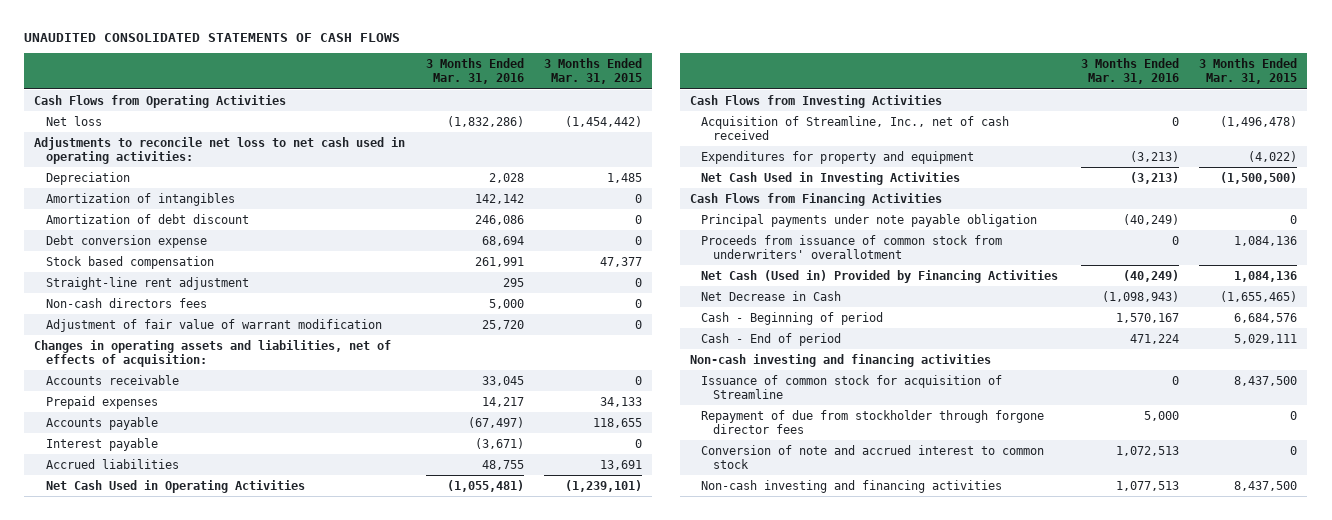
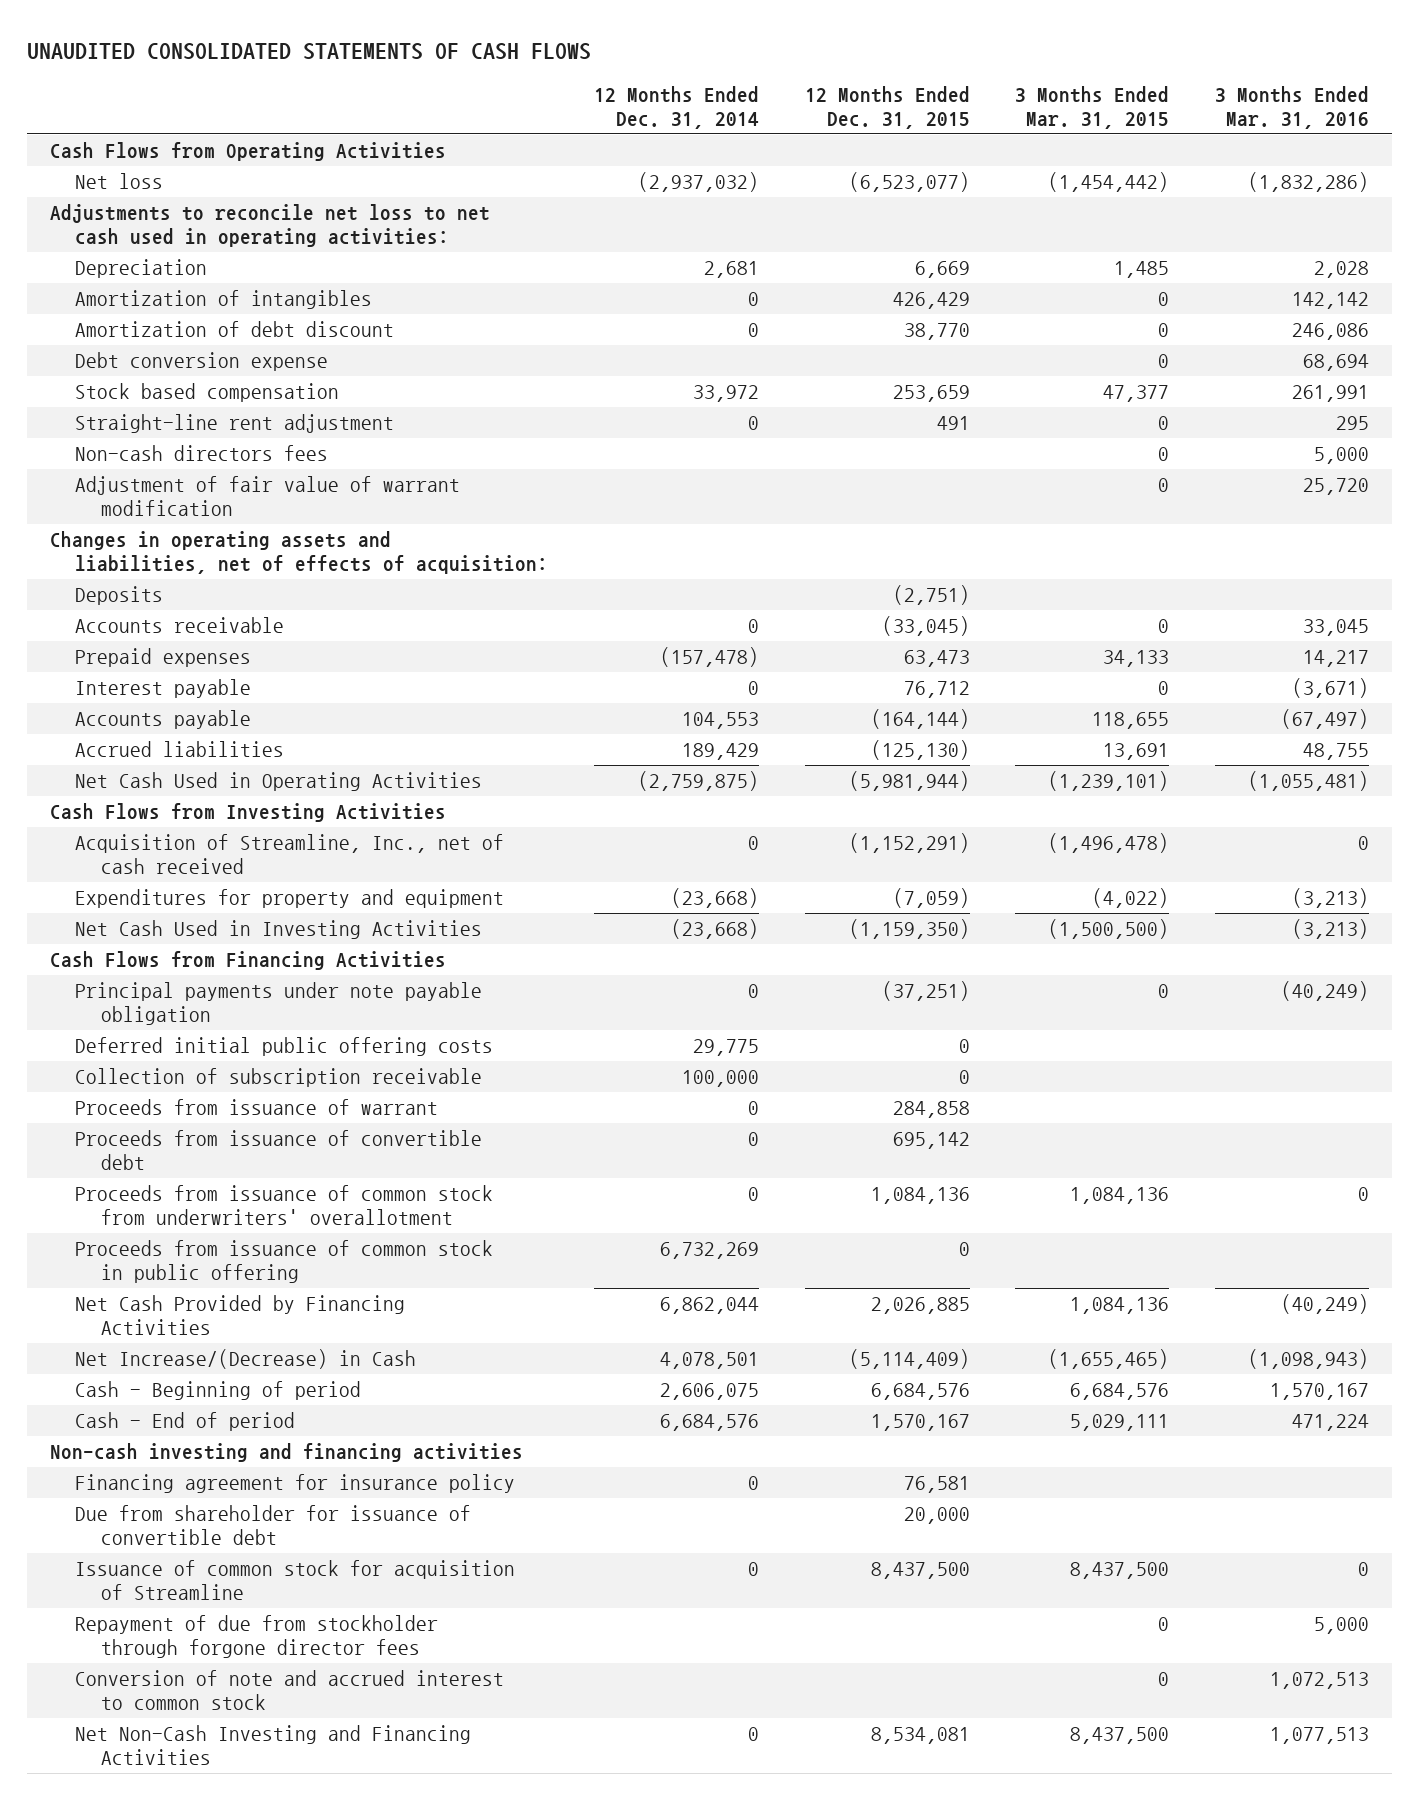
- | 3 Months Ended Mar. 31, 2016 | 3 Months Ended Mar. 31, 2015
+ | 12 Months Ended Dec. 31, 2014 | 12 Months Ended Dec. 31, 2015 | 3 Months Ended Mar. 31, 2015 | 3 Months Ended Mar. 31, 2016
+ Deposits | | (2,751) | |
moved down: Accounts payable | 104,553 | (164,144) | 118,655 | (67,497)
+ Deferred initial public offering costs | 29,775 | 0 | |
+ Collection of subscription receivable | 100,000 | 0 | |
+ Proceeds from issuance of warrant | 0 | 284,858 | |
+ Proceeds from issuance of convertible debt | 0 | 695,142 | |
- Net Cash (Used in) Provided by Financing Activities | (40,249) | 1,084,136
- Net Decrease in Cash | (1,098,943) | (1,655,465)
+ Proceeds from issuance of common stock in public offering | 6,732,269 | 0 | |
+ Net Cash Provided by Financing Activities | 6,862,044 | 2,026,885 | 1,084,136 | (40,249)
+ Net Increase/(Decrease) in Cash | 4,078,501 | (5,114,409) | (1,655,465) | (1,098,943)
+ Financing agreement for insurance policy | 0 | 76,581 | |
+ Due from shareholder for issuance of convertible debt | | 20,000 | |
- Non-cash investing and financing activities | 1,077,513 | 8,437,500
+ Net Non-Cash Investing and Financing Activities | 0 | 8,534,081 | 8,437,500 | 1,077,513

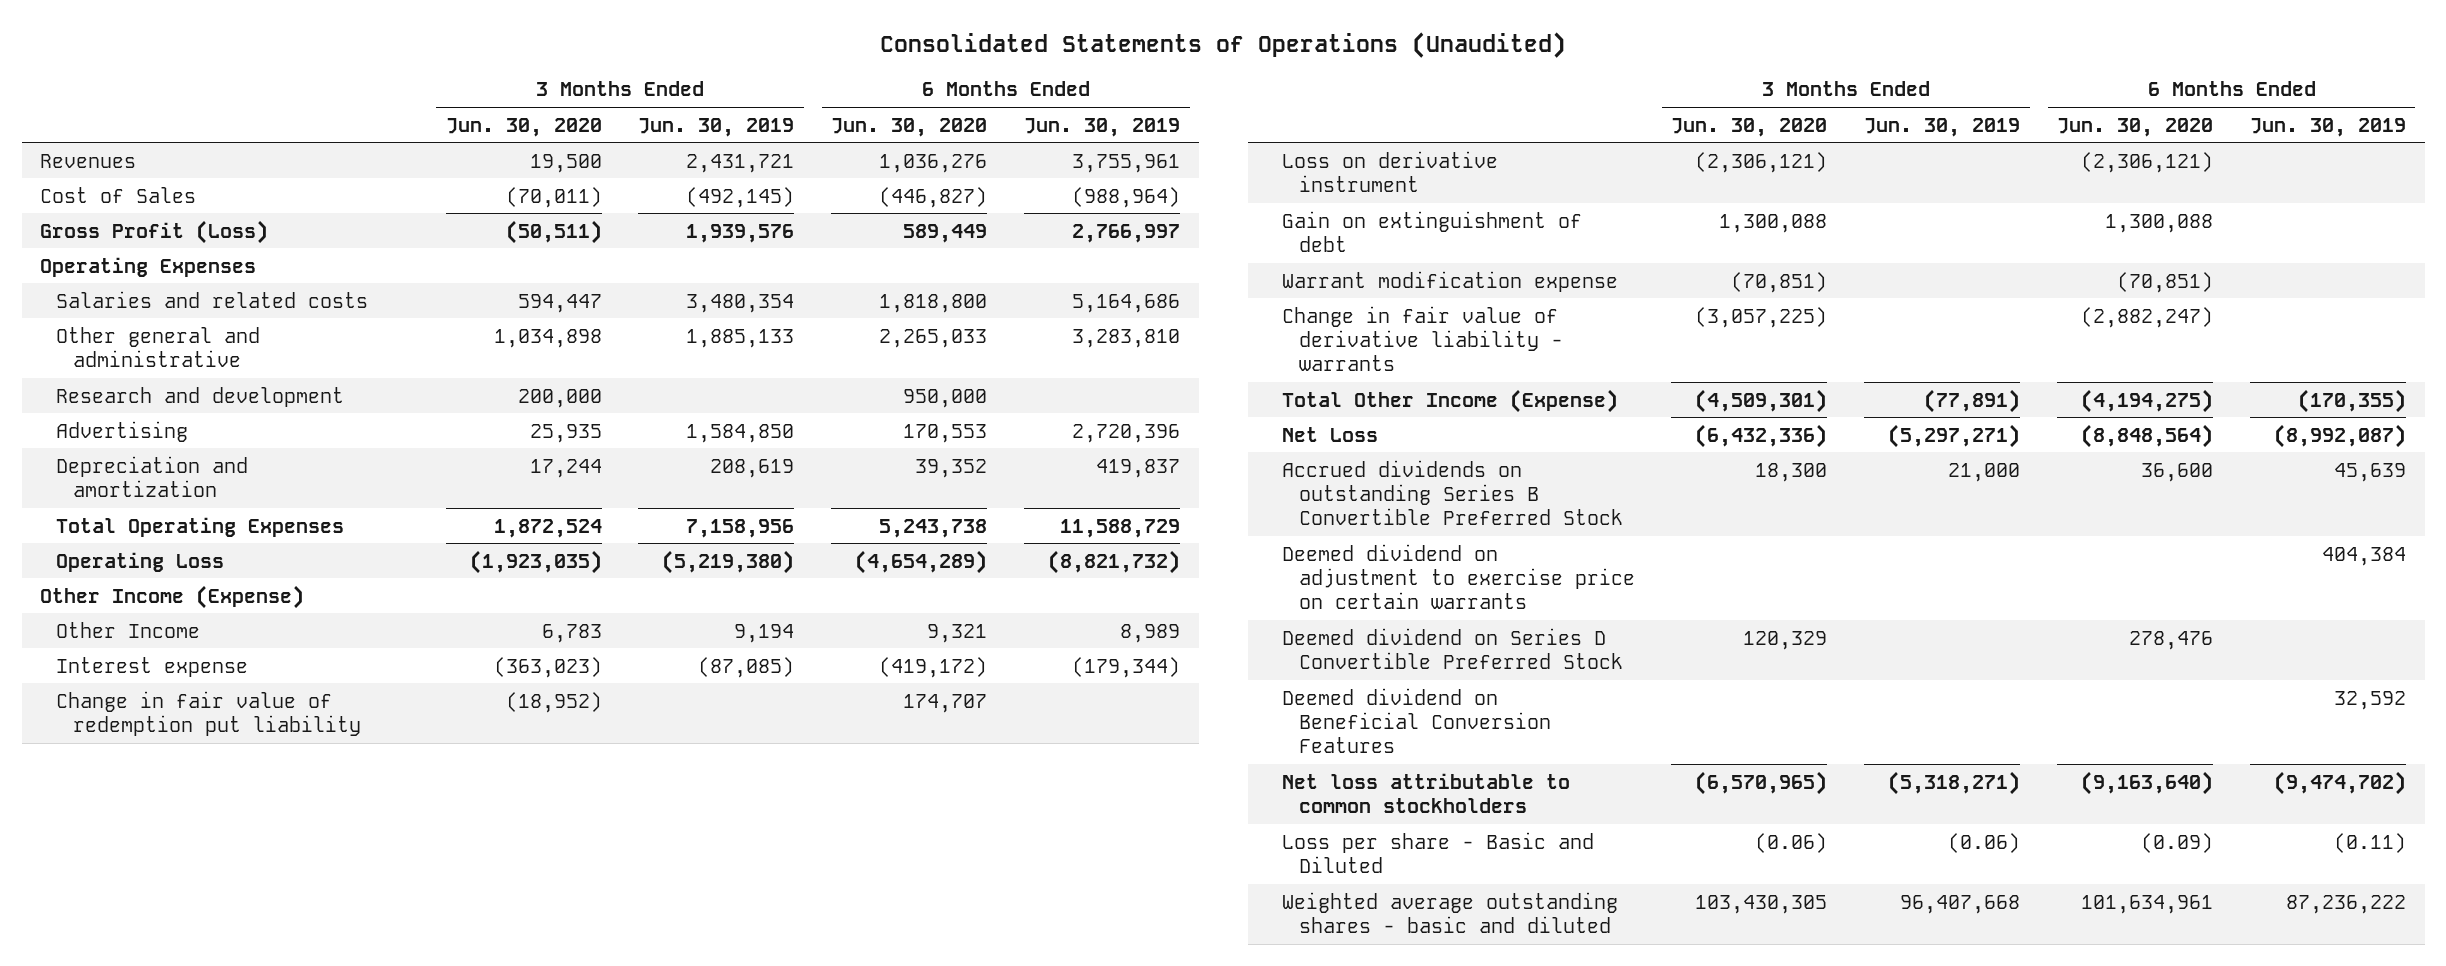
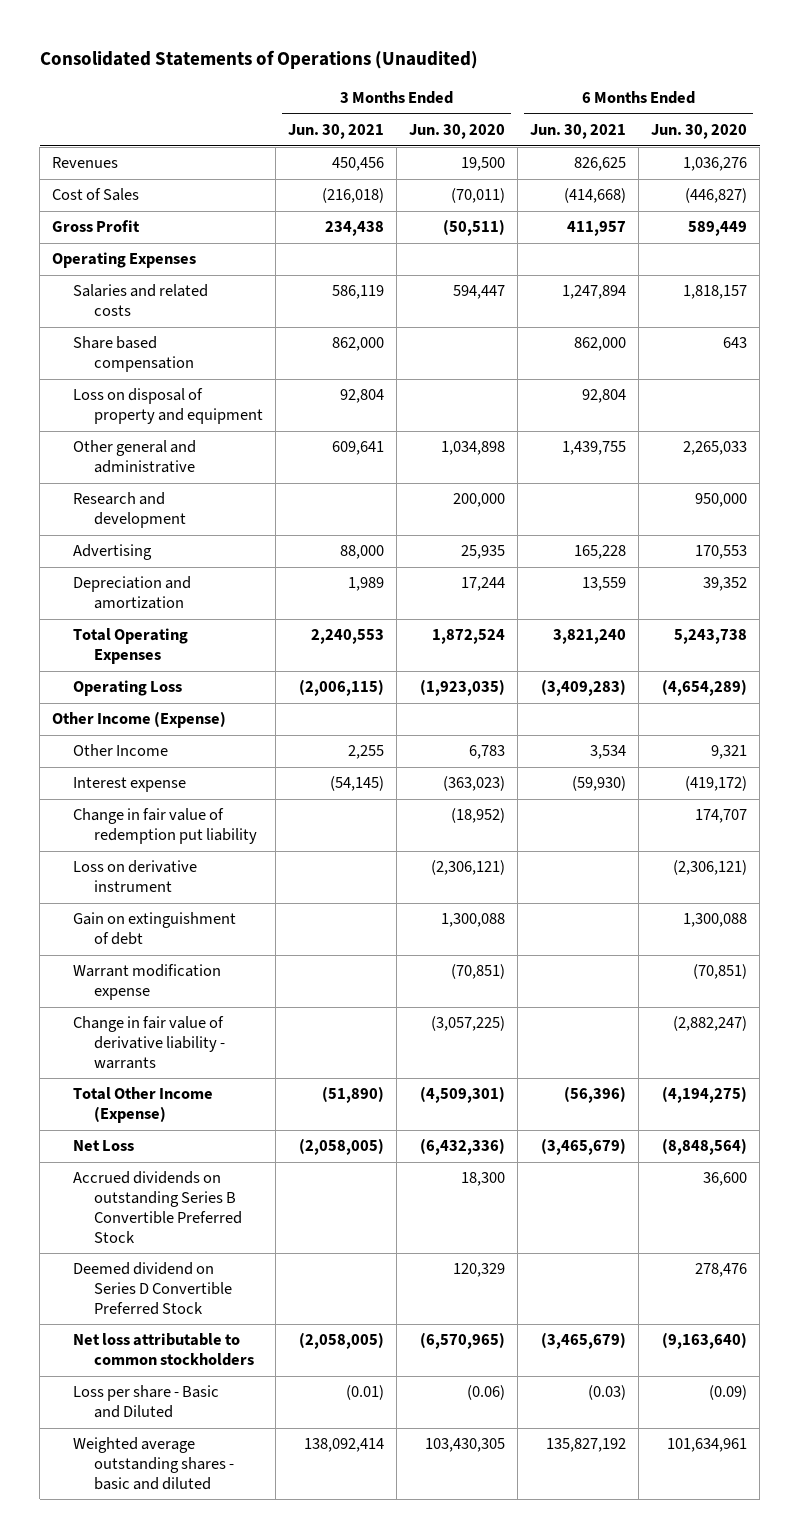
- | 3 Months Ended Jun. 30, 2020 | 3 Months Ended Jun. 30, 2019 | 6 Months Ended Jun. 30, 2020 | 6 Months Ended Jun. 30, 2019
+ | 3 Months Ended Jun. 30, 2021 | 3 Months Ended Jun. 30, 2020 | 6 Months Ended Jun. 30, 2021 | 6 Months Ended Jun. 30, 2020
- Gross Profit (Loss) | (50,511) | 1,939,576 | 589,449 | 2,766,997
+ Gross Profit | 234,438 | (50,511) | 411,957 | 589,449
- Salaries and related costs | 594,447 | 3,480,354 | 1,818,800 | 5,164,686
+ Salaries and related costs | 586,119 | 594,447 | 1,247,894 | 1,818,157
+ Share based compensation | 862,000 | | 862,000 | 643
+ Loss on disposal of property and equipment | 92,804 | | 92,804 |
- Deemed dividend on adjustment to exercise price on certain warrants | | | | 404,384
- Deemed dividend on Beneficial Conversion Features | | | | 32,592

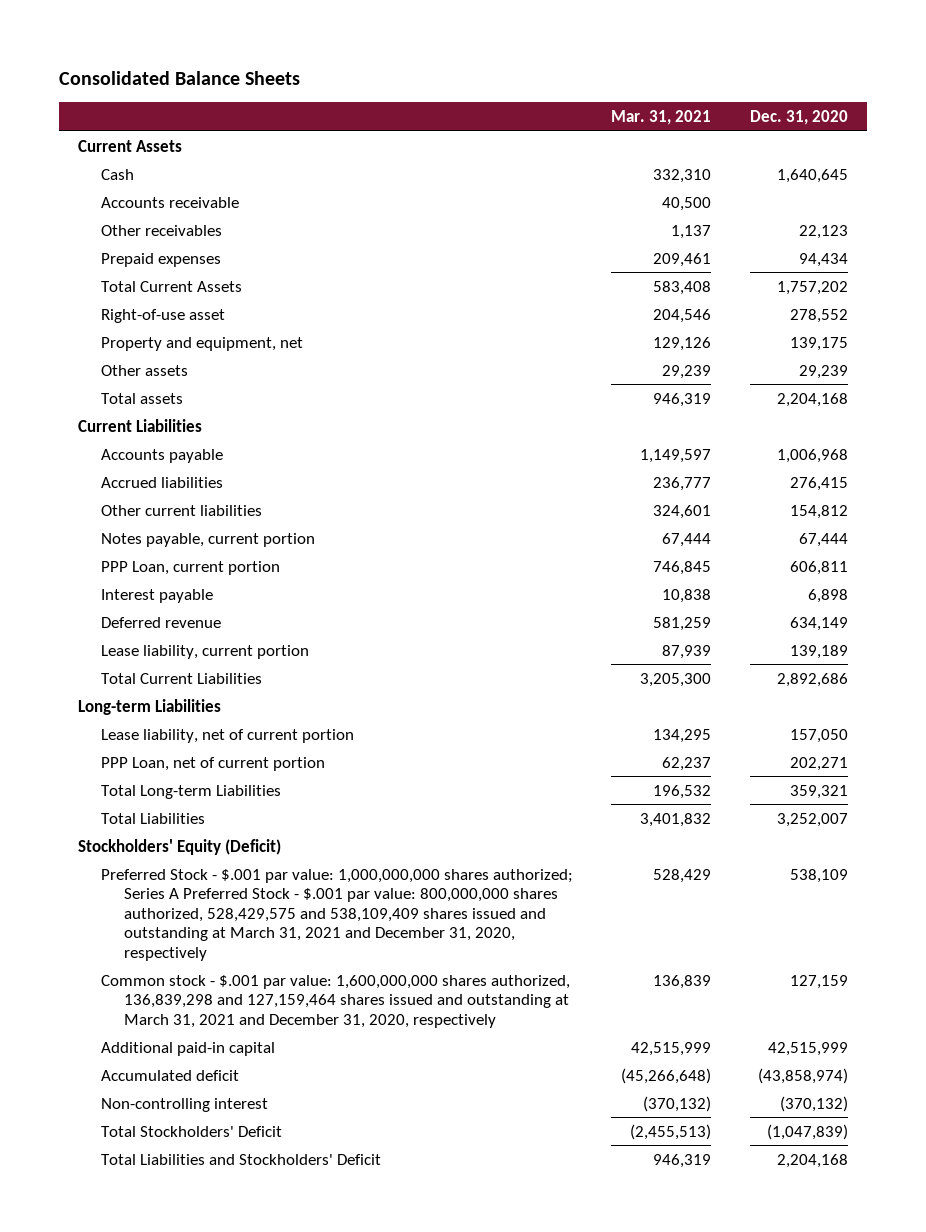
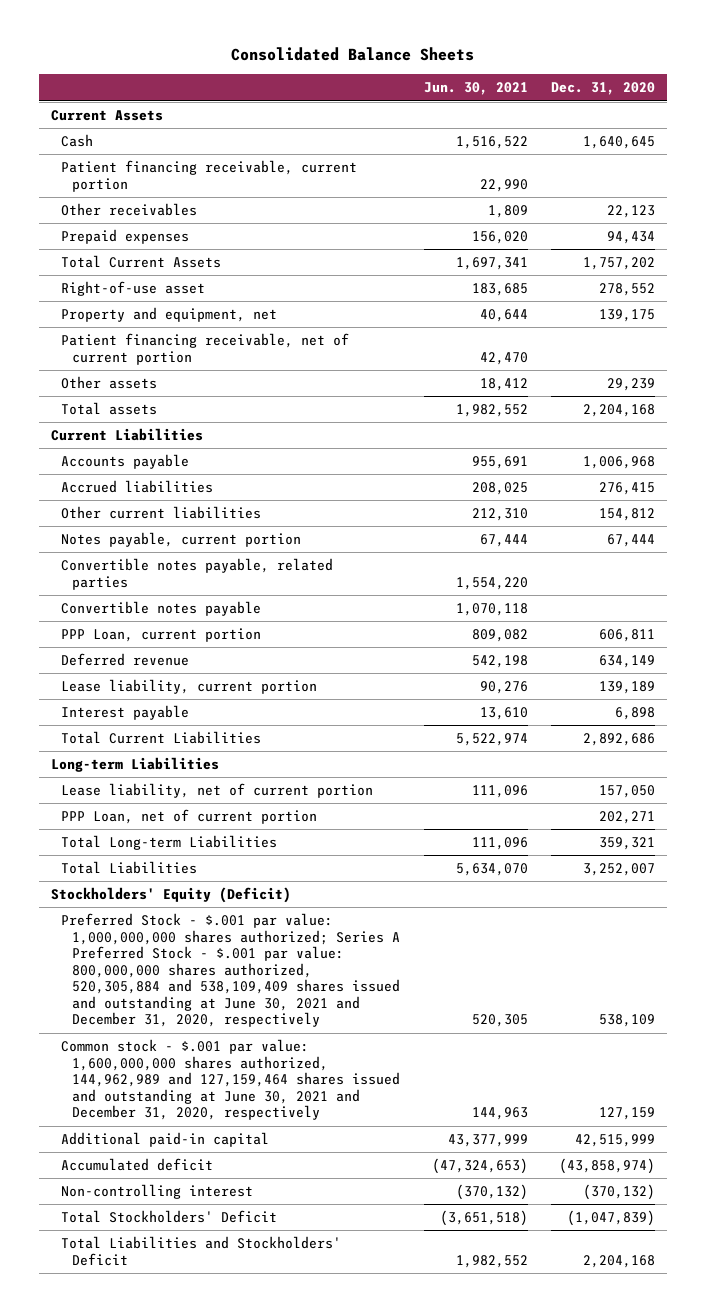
- | Mar. 31, 2021 | Dec. 31, 2020
+ | Jun. 30, 2021 | Dec. 31, 2020
- Accounts receivable | 40,500 |
+ Patient financing receivable, current portion | 22,990 |
+ Patient financing receivable, net of current portion | 42,470 |
+ Convertible notes payable, related parties | 1,554,220 |
+ Convertible notes payable | 1,070,118 |
moved down: Interest payable | 13,610 | 6,898
- Preferred Stock - $.001 par value: 1,000,000,000 shares authorized; Series A Preferred Stock - $.001 par value: 800,000,000 shares authorized, 528,429,575 and 538,109,409 shares issued and outstanding at March 31, 2021 and December 31, 2020, respectively | 528,429 | 538,109
- Common stock - $.001 par value: 1,600,000,000 shares authorized, 136,839,298 and 127,159,464 shares issued and outstanding at March 31, 2021 and December 31, 2020, respectively | 136,839 | 127,159
+ Preferred Stock - $.001 par value: 1,000,000,000 shares authorized; Series A Preferred Stock - $.001 par value: 800,000,000 shares authorized, 520,305,884 and 538,109,409 shares issued and outstanding at June 30, 2021 and December 31, 2020, respectively | 520,305 | 538,109
+ Common stock - $.001 par value: 1,600,000,000 shares authorized, 144,962,989 and 127,159,464 shares issued and outstanding at June 30, 2021 and December 31, 2020, respectively | 144,963 | 127,159

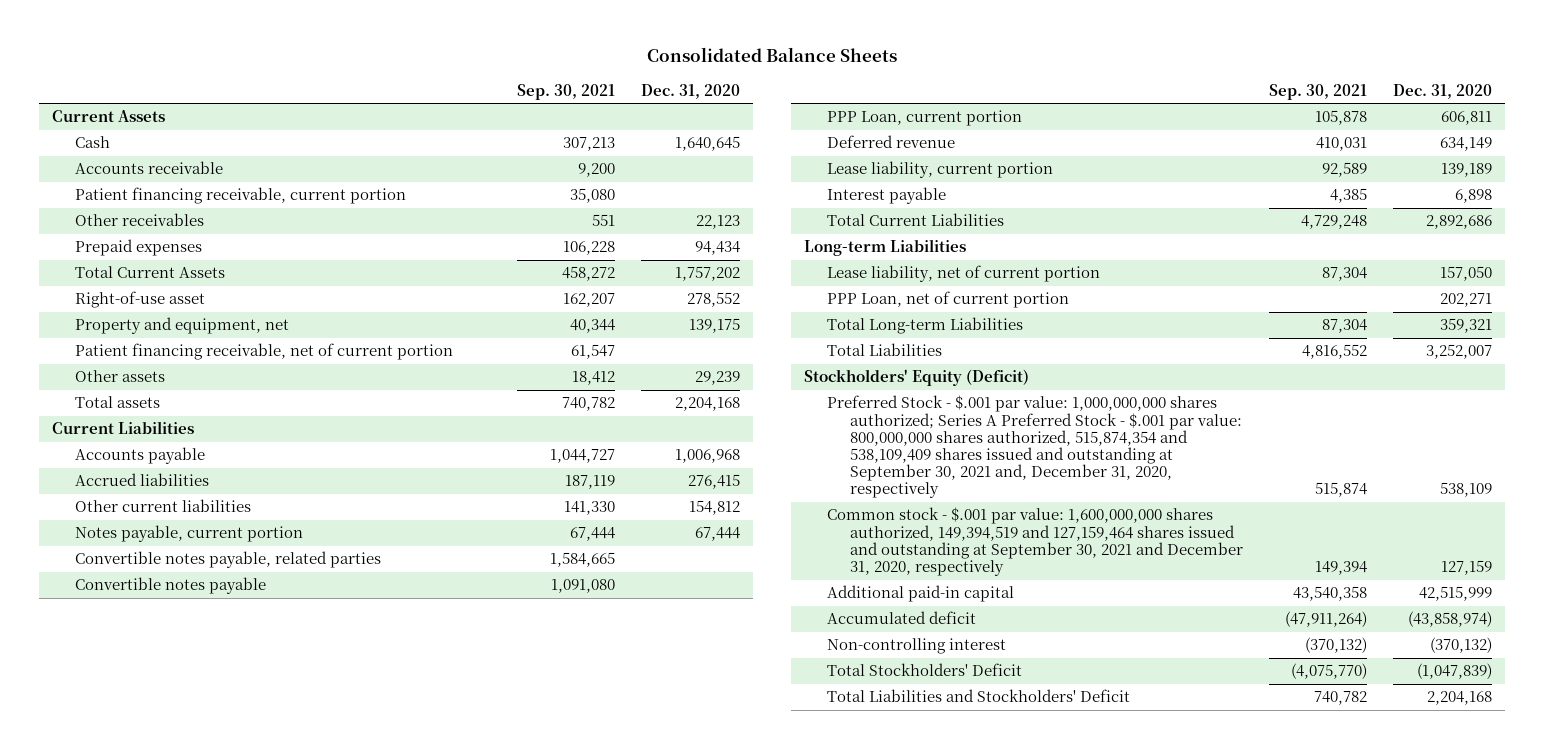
- | Jun. 30, 2021 | Dec. 31, 2020
+ | Sep. 30, 2021 | Dec. 31, 2020
+ Accounts receivable | 9,200 |
- Preferred Stock - $.001 par value: 1,000,000,000 shares authorized; Series A Preferred Stock - $.001 par value: 800,000,000 shares authorized, 520,305,884 and 538,109,409 shares issued and outstanding at June 30, 2021 and December 31, 2020, respectively | 520,305 | 538,109
- Common stock - $.001 par value: 1,600,000,000 shares authorized, 144,962,989 and 127,159,464 shares issued and outstanding at June 30, 2021 and December 31, 2020, respectively | 144,963 | 127,159
+ Preferred Stock - $.001 par value: 1,000,000,000 shares authorized; Series A Preferred Stock - $.001 par value: 800,000,000 shares authorized, 515,874,354 and 538,109,409 shares issued and outstanding at September 30, 2021 and, December 31, 2020, respectively | 515,874 | 538,109
+ Common stock - $.001 par value: 1,600,000,000 shares authorized, 149,394,519 and 127,159,464 shares issued and outstanding at September 30, 2021 and December 31, 2020, respectively | 149,394 | 127,159

